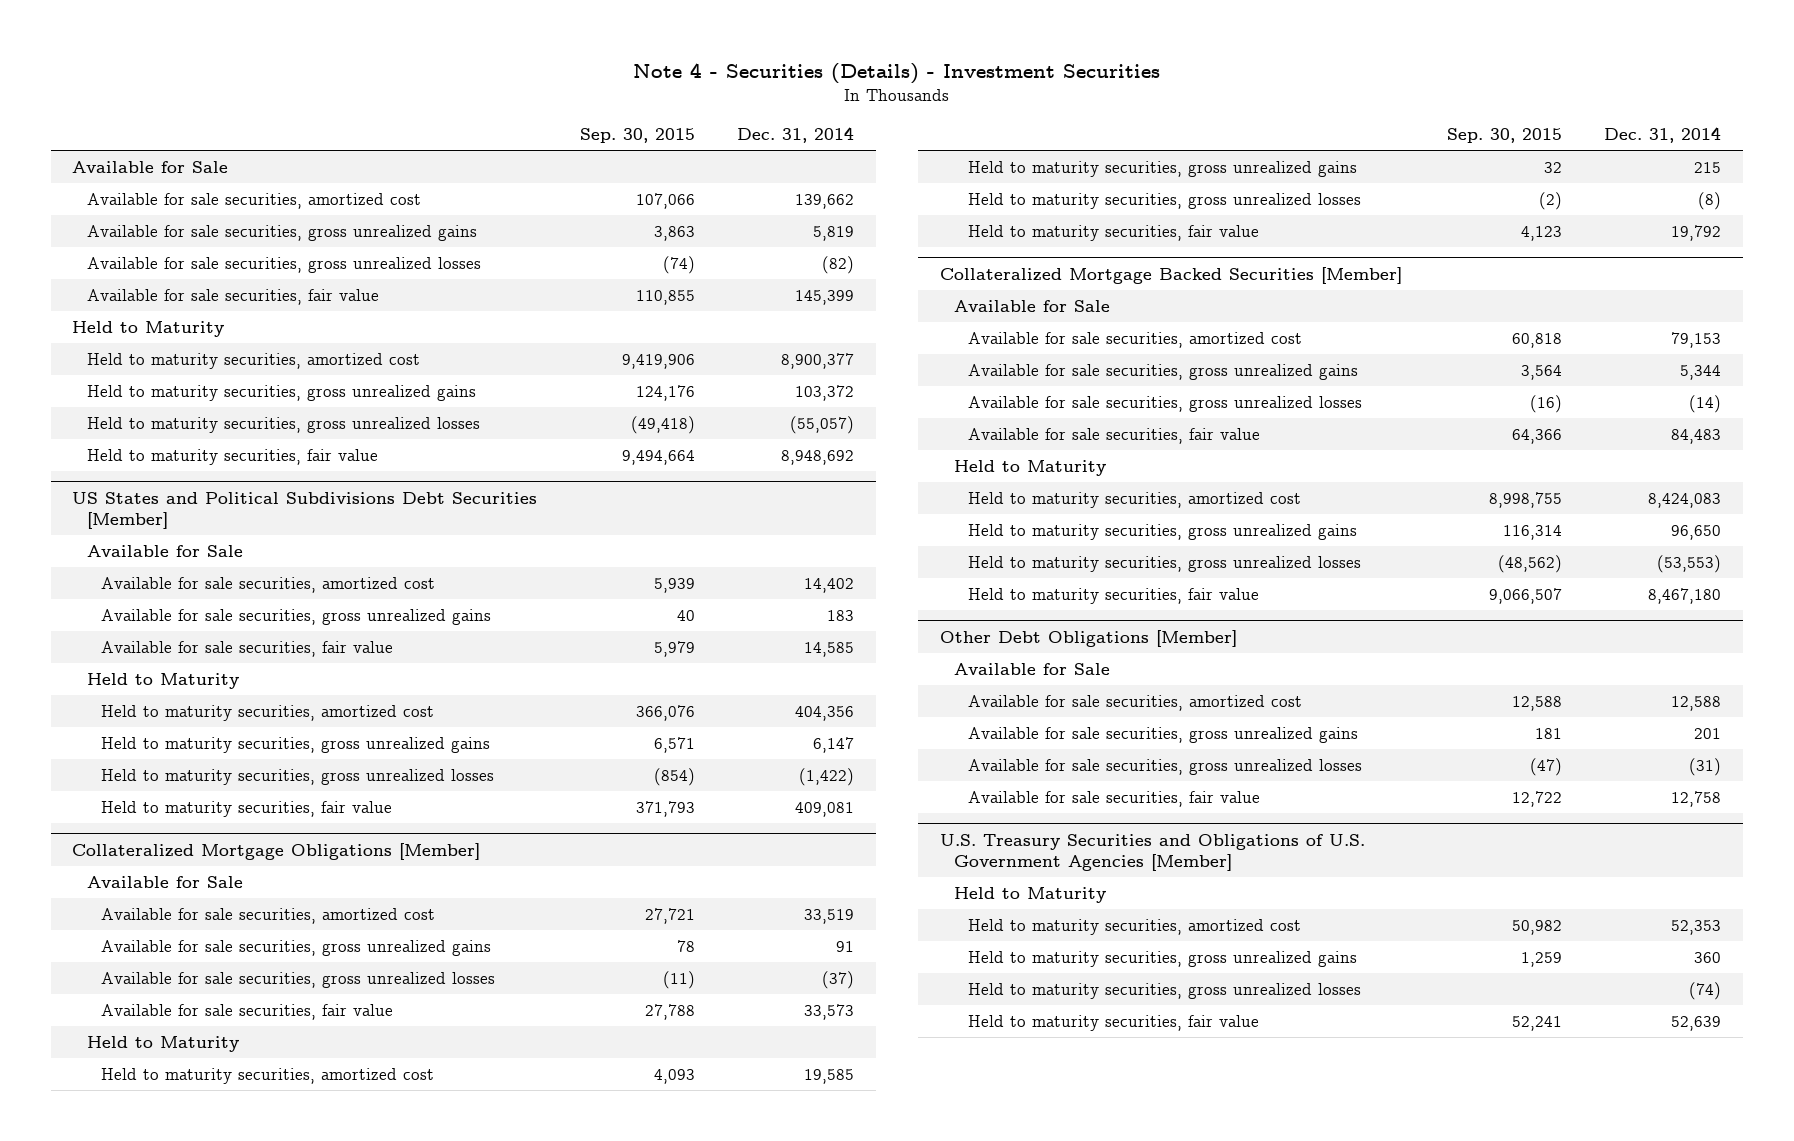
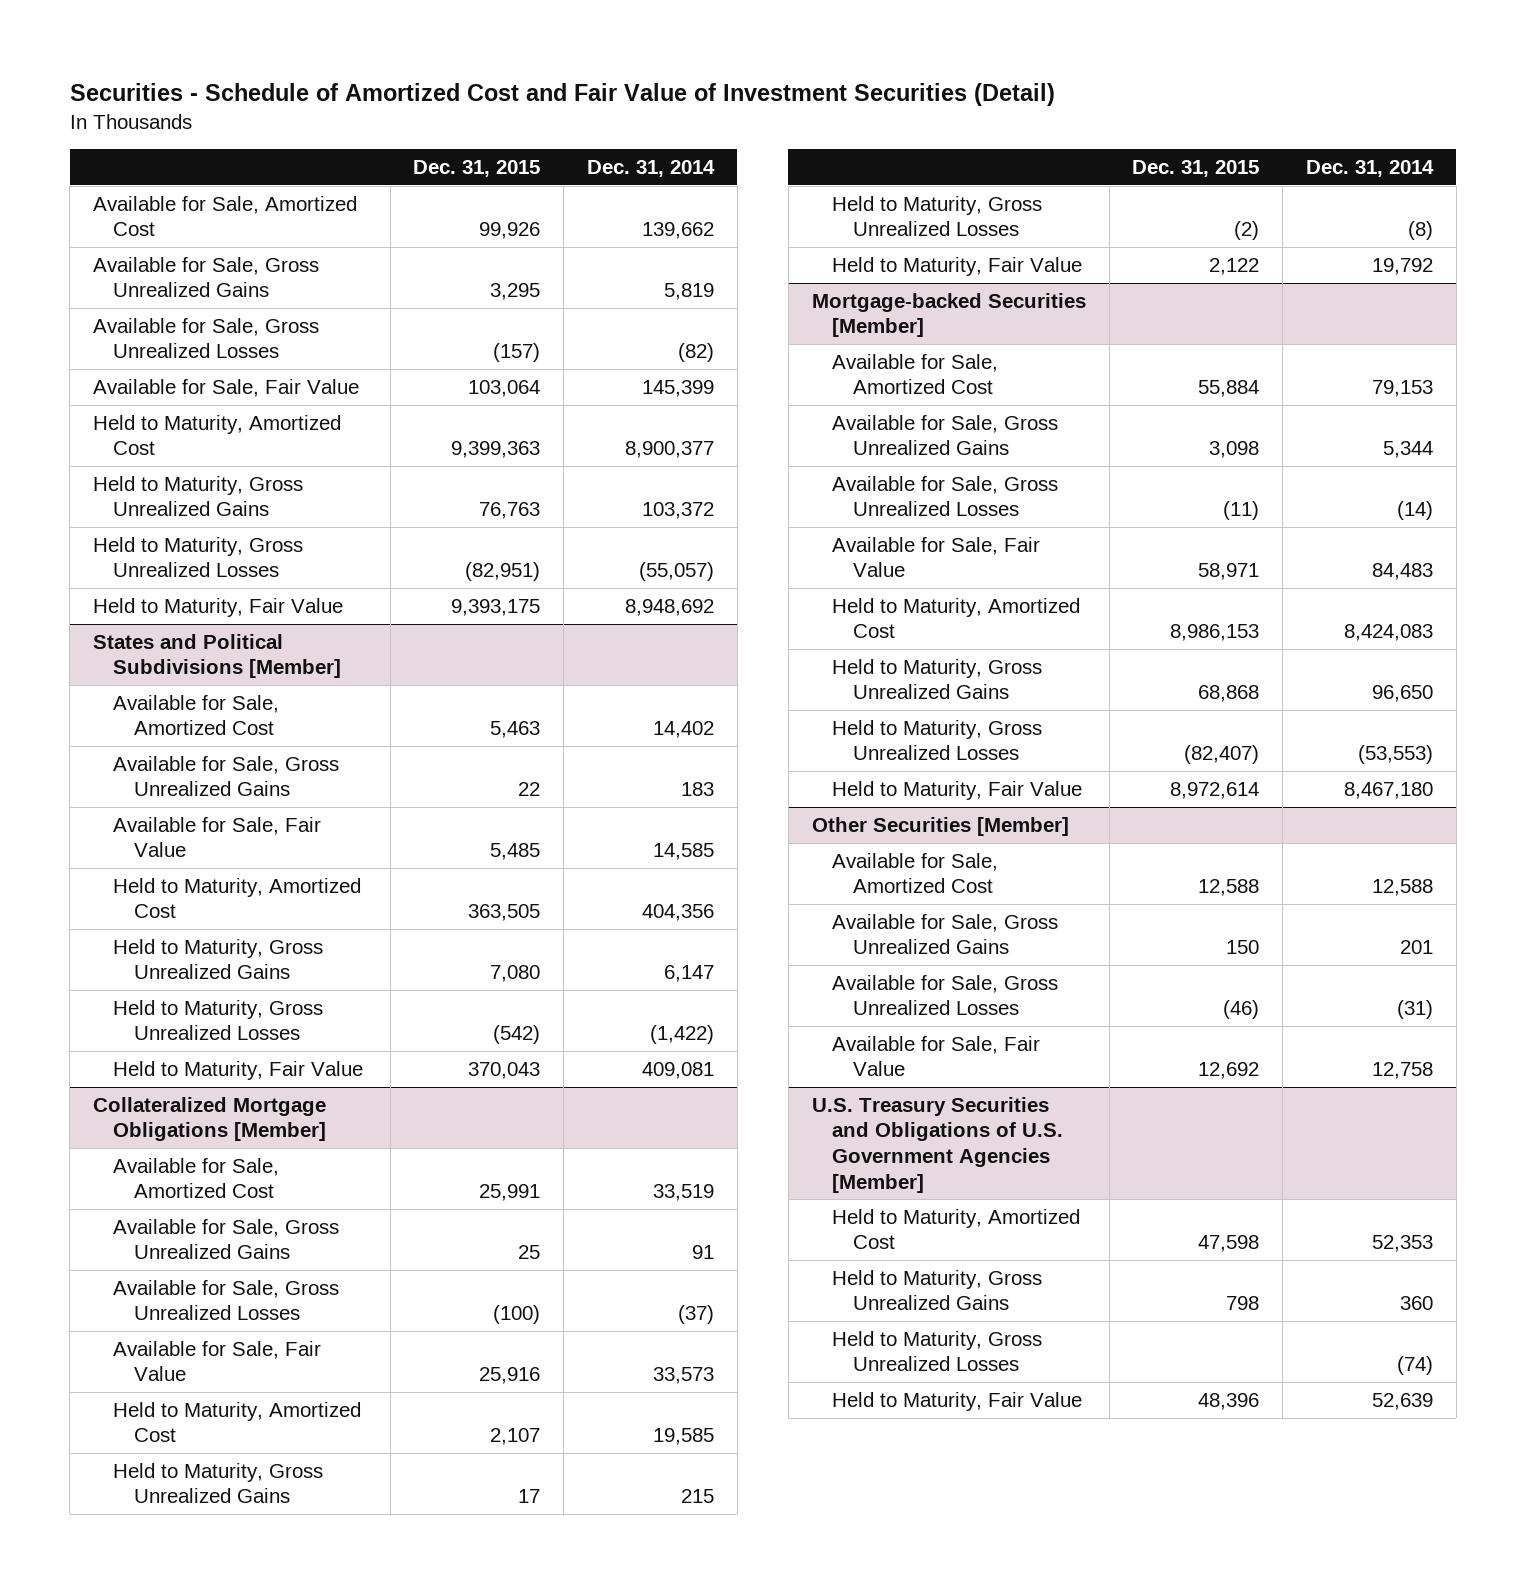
- Note 4 - Securities (Details) - Investment Securities
+ Securities - Schedule of Amortized Cost and Fair Value of Investment Securities (Detail)
- | Sep. 30, 2015 | Dec. 31, 2014
+ | Dec. 31, 2015 | Dec. 31, 2014
- Available for Sale
- Available for sale securities, amortized cost | 107,066 | 139,662
- Available for sale securities, gross unrealized gains | 3,863 | 5,819
- Available for sale securities, gross unrealized losses | (74) | (82)
- Available for sale securities, fair value | 110,855 | 145,399
- Held to Maturity
- Held to maturity securities, amortized cost | 9,419,906 | 8,900,377
- Held to maturity securities, gross unrealized gains | 124,176 | 103,372
- Held to maturity securities, gross unrealized losses | (49,418) | (55,057)
- Held to maturity securities, fair value | 9,494,664 | 8,948,692
- US States and Political Subdivisions Debt Securities [Member]
- Available for Sale
- Available for sale securities, amortized cost | 5,939 | 14,402
- Available for sale securities, gross unrealized gains | 40 | 183
- Available for sale securities, fair value | 5,979 | 14,585
- Held to Maturity
- Held to maturity securities, amortized cost | 366,076 | 404,356
- Held to maturity securities, gross unrealized gains | 6,571 | 6,147
- Held to maturity securities, gross unrealized losses | (854) | (1,422)
- Held to maturity securities, fair value | 371,793 | 409,081
+ Available for Sale, Amortized Cost | 99,926 | 139,662
+ Available for Sale, Gross Unrealized Gains | 3,295 | 5,819
+ Available for Sale, Gross Unrealized Losses | (157) | (82)
+ Available for Sale, Fair Value | 103,064 | 145,399
+ Held to Maturity, Amortized Cost | 9,399,363 | 8,900,377
+ Held to Maturity, Gross Unrealized Gains | 76,763 | 103,372
+ Held to Maturity, Gross Unrealized Losses | (82,951) | (55,057)
+ Held to Maturity, Fair Value | 9,393,175 | 8,948,692
+ States and Political Subdivisions [Member]
+ Available for Sale, Amortized Cost | 5,463 | 14,402
+ Available for Sale, Gross Unrealized Gains | 22 | 183
+ Available for Sale, Fair Value | 5,485 | 14,585
+ Held to Maturity, Amortized Cost | 363,505 | 404,356
+ Held to Maturity, Gross Unrealized Gains | 7,080 | 6,147
+ Held to Maturity, Gross Unrealized Losses | (542) | (1,422)
+ Held to Maturity, Fair Value | 370,043 | 409,081
@ Collateralized Mortgage Obligations [Member]
- Available for Sale
- Available for sale securities, amortized cost | 27,721 | 33,519
- Available for sale securities, gross unrealized gains | 78 | 91
- Available for sale securities, gross unrealized losses | (11) | (37)
- Available for sale securities, fair value | 27,788 | 33,573
- Held to Maturity
- Held to maturity securities, amortized cost | 4,093 | 19,585
- Held to maturity securities, gross unrealized gains | 32 | 215
- Held to maturity securities, gross unrealized losses | (2) | (8)
- Held to maturity securities, fair value | 4,123 | 19,792
- Collateralized Mortgage Backed Securities [Member]
- Available for Sale
- Available for sale securities, amortized cost | 60,818 | 79,153
- Available for sale securities, gross unrealized gains | 3,564 | 5,344
- Available for sale securities, gross unrealized losses | (16) | (14)
- Available for sale securities, fair value | 64,366 | 84,483
- Held to Maturity
- Held to maturity securities, amortized cost | 8,998,755 | 8,424,083
- Held to maturity securities, gross unrealized gains | 116,314 | 96,650
- Held to maturity securities, gross unrealized losses | (48,562) | (53,553)
- Held to maturity securities, fair value | 9,066,507 | 8,467,180
- Other Debt Obligations [Member]
- Available for Sale
- Available for sale securities, amortized cost | 12,588 | 12,588
- Available for sale securities, gross unrealized gains | 181 | 201
- Available for sale securities, gross unrealized losses | (47) | (31)
- Available for sale securities, fair value | 12,722 | 12,758
@ Collateralized Mortgage Obligations [Member]
+ Available for Sale, Amortized Cost | 25,991 | 33,519
+ Available for Sale, Gross Unrealized Gains | 25 | 91
+ Available for Sale, Gross Unrealized Losses | (100) | (37)
+ Available for Sale, Fair Value | 25,916 | 33,573
+ Held to Maturity, Amortized Cost | 2,107 | 19,585
+ Held to Maturity, Gross Unrealized Gains | 17 | 215
+ Held to Maturity, Gross Unrealized Losses | (2) | (8)
+ Held to Maturity, Fair Value | 2,122 | 19,792
+ Mortgage-backed Securities [Member]
+ Available for Sale, Amortized Cost | 55,884 | 79,153
+ Available for Sale, Gross Unrealized Gains | 3,098 | 5,344
+ Available for Sale, Gross Unrealized Losses | (11) | (14)
+ Available for Sale, Fair Value | 58,971 | 84,483
+ Held to Maturity, Amortized Cost | 8,986,153 | 8,424,083
+ Held to Maturity, Gross Unrealized Gains | 68,868 | 96,650
+ Held to Maturity, Gross Unrealized Losses | (82,407) | (53,553)
+ Held to Maturity, Fair Value | 8,972,614 | 8,467,180
+ Other Securities [Member]
+ Available for Sale, Amortized Cost | 12,588 | 12,588
+ Available for Sale, Gross Unrealized Gains | 150 | 201
+ Available for Sale, Gross Unrealized Losses | (46) | (31)
+ Available for Sale, Fair Value | 12,692 | 12,758
@ U.S. Treasury Securities and Obligations of U.S. Government Agencies [Member]
- Held to Maturity
- Held to maturity securities, amortized cost | 50,982 | 52,353
- Held to maturity securities, gross unrealized gains | 1,259 | 360
- Held to maturity securities, gross unrealized losses | | (74)
- Held to maturity securities, fair value | 52,241 | 52,639
+ Held to Maturity, Amortized Cost | 47,598 | 52,353
+ Held to Maturity, Gross Unrealized Gains | 798 | 360
+ Held to Maturity, Gross Unrealized Losses | | (74)
+ Held to Maturity, Fair Value | 48,396 | 52,639

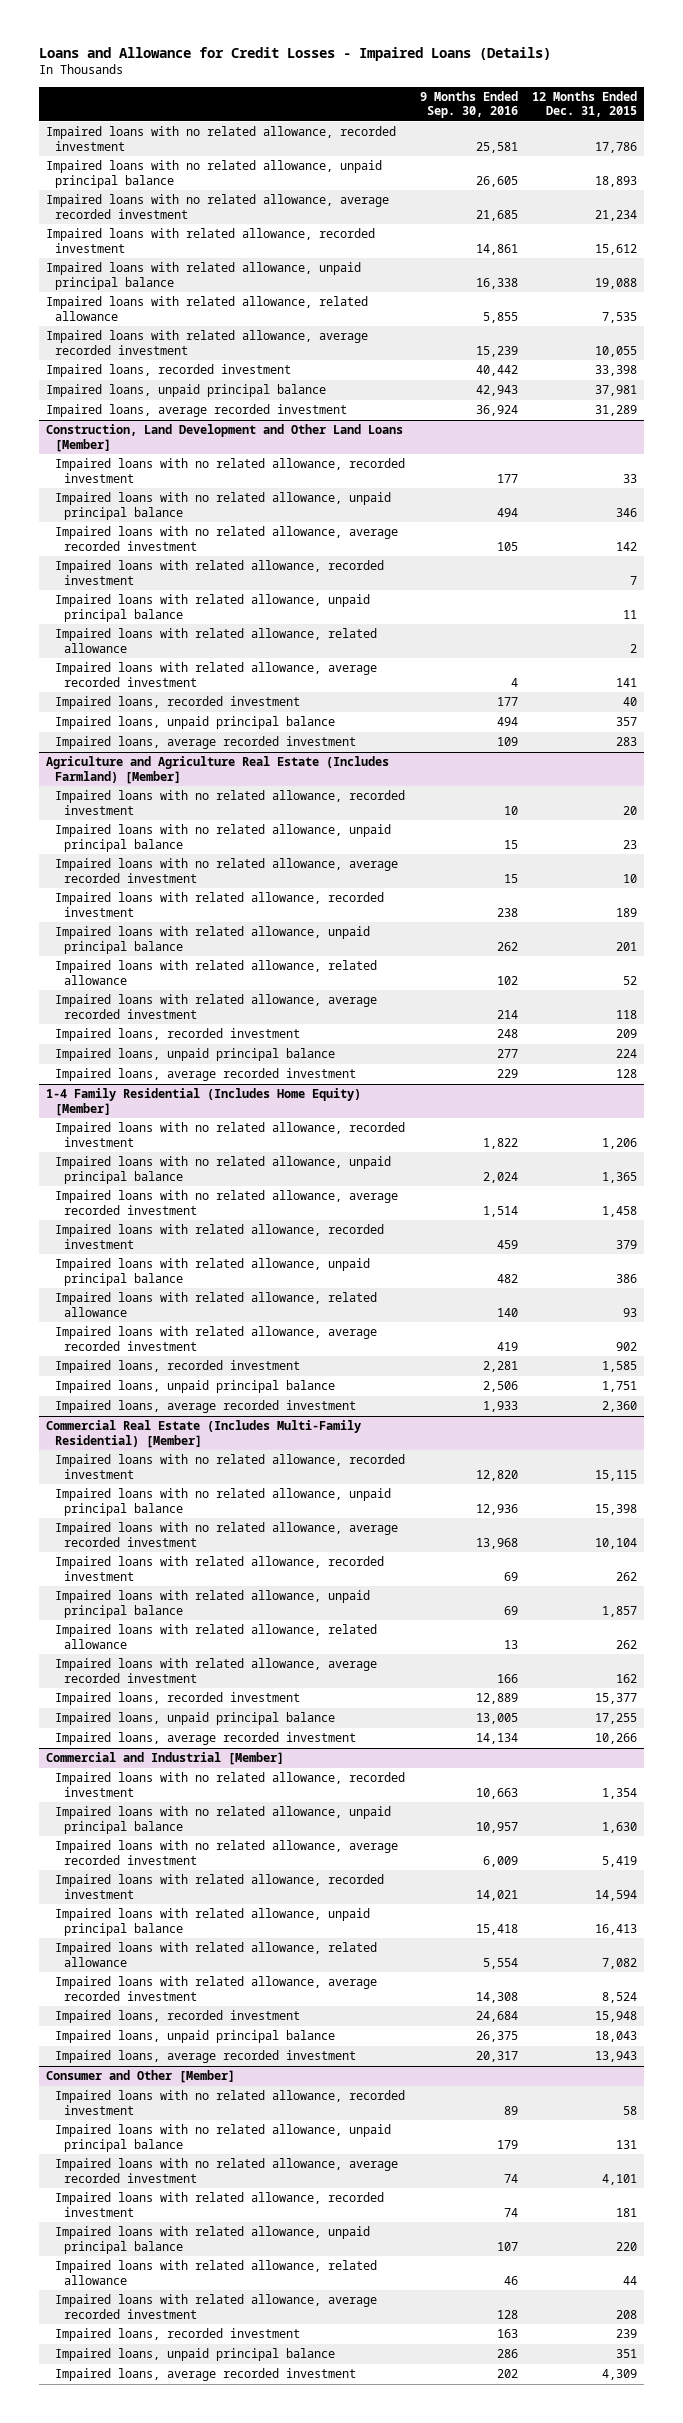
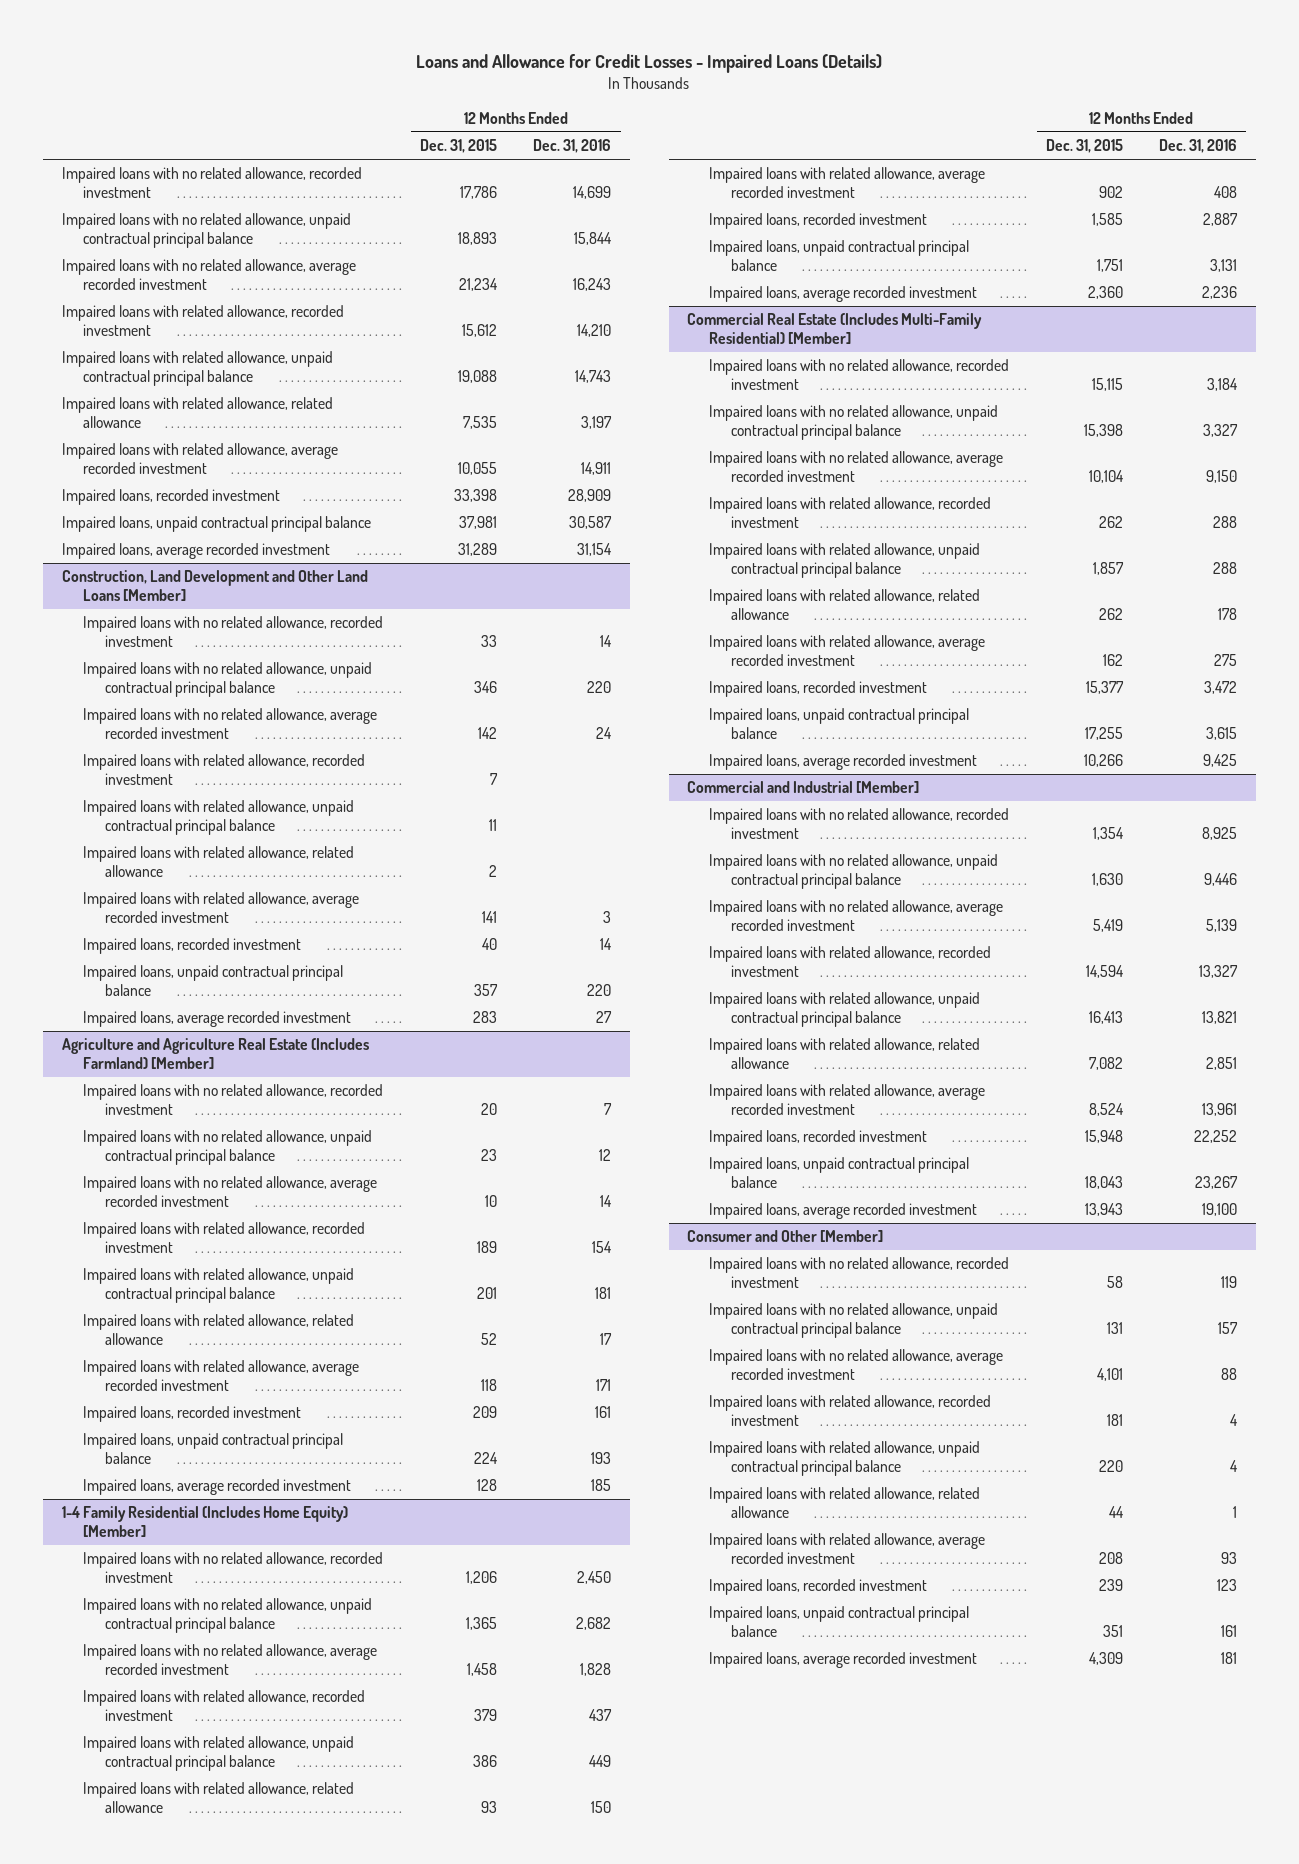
- | 9 Months Ended Sep. 30, 2016 | 12 Months Ended Dec. 31, 2015
+ | 12 Months Ended Dec. 31, 2015 | 12 Months Ended Dec. 31, 2016
- Impaired loans with no related allowance, unpaid principal balance | 26,605 | 18,893
+ Impaired loans with no related allowance, unpaid contractual principal balance | 18,893 | 15,844
- Impaired loans with related allowance, unpaid principal balance | 16,338 | 19,088
+ Impaired loans with related allowance, unpaid contractual principal balance | 19,088 | 14,743
- Impaired loans, unpaid principal balance | 42,943 | 37,981
+ Impaired loans, unpaid contractual principal balance | 37,981 | 30,587
@ Construction, Land Development and Other Land Loans [Member]
- Impaired loans with no related allowance, unpaid principal balance | 494 | 346
+ Impaired loans with no related allowance, unpaid contractual principal balance | 346 | 220
- Impaired loans with related allowance, unpaid principal balance | | 11
+ Impaired loans with related allowance, unpaid contractual principal balance | 11 |
- Impaired loans, unpaid principal balance | 494 | 357
+ Impaired loans, unpaid contractual principal balance | 357 | 220
@ Agriculture and Agriculture Real Estate (Includes Farmland) [Member]
- Impaired loans with no related allowance, unpaid principal balance | 15 | 23
+ Impaired loans with no related allowance, unpaid contractual principal balance | 23 | 12
- Impaired loans with related allowance, unpaid principal balance | 262 | 201
+ Impaired loans with related allowance, unpaid contractual principal balance | 201 | 181
- Impaired loans, unpaid principal balance | 277 | 224
+ Impaired loans, unpaid contractual principal balance | 224 | 193
@ 1-4 Family Residential (Includes Home Equity) [Member]
- Impaired loans with no related allowance, unpaid principal balance | 2,024 | 1,365
+ Impaired loans with no related allowance, unpaid contractual principal balance | 1,365 | 2,682
- Impaired loans with related allowance, unpaid principal balance | 482 | 386
+ Impaired loans with related allowance, unpaid contractual principal balance | 386 | 449
- Impaired loans, unpaid principal balance | 2,506 | 1,751
+ Impaired loans, unpaid contractual principal balance | 1,751 | 3,131
@ Commercial Real Estate (Includes Multi-Family Residential) [Member]
- Impaired loans with no related allowance, unpaid principal balance | 12,936 | 15,398
+ Impaired loans with no related allowance, unpaid contractual principal balance | 15,398 | 3,327
- Impaired loans with related allowance, unpaid principal balance | 69 | 1,857
+ Impaired loans with related allowance, unpaid contractual principal balance | 1,857 | 288
- Impaired loans, unpaid principal balance | 13,005 | 17,255
+ Impaired loans, unpaid contractual principal balance | 17,255 | 3,615
@ Commercial and Industrial [Member]
- Impaired loans with no related allowance, unpaid principal balance | 10,957 | 1,630
+ Impaired loans with no related allowance, unpaid contractual principal balance | 1,630 | 9,446
- Impaired loans with related allowance, unpaid principal balance | 15,418 | 16,413
+ Impaired loans with related allowance, unpaid contractual principal balance | 16,413 | 13,821
- Impaired loans, unpaid principal balance | 26,375 | 18,043
+ Impaired loans, unpaid contractual principal balance | 18,043 | 23,267
@ Consumer and Other [Member]
- Impaired loans with no related allowance, unpaid principal balance | 179 | 131
+ Impaired loans with no related allowance, unpaid contractual principal balance | 131 | 157
- Impaired loans with related allowance, unpaid principal balance | 107 | 220
+ Impaired loans with related allowance, unpaid contractual principal balance | 220 | 4
- Impaired loans, unpaid principal balance | 286 | 351
+ Impaired loans, unpaid contractual principal balance | 351 | 161

